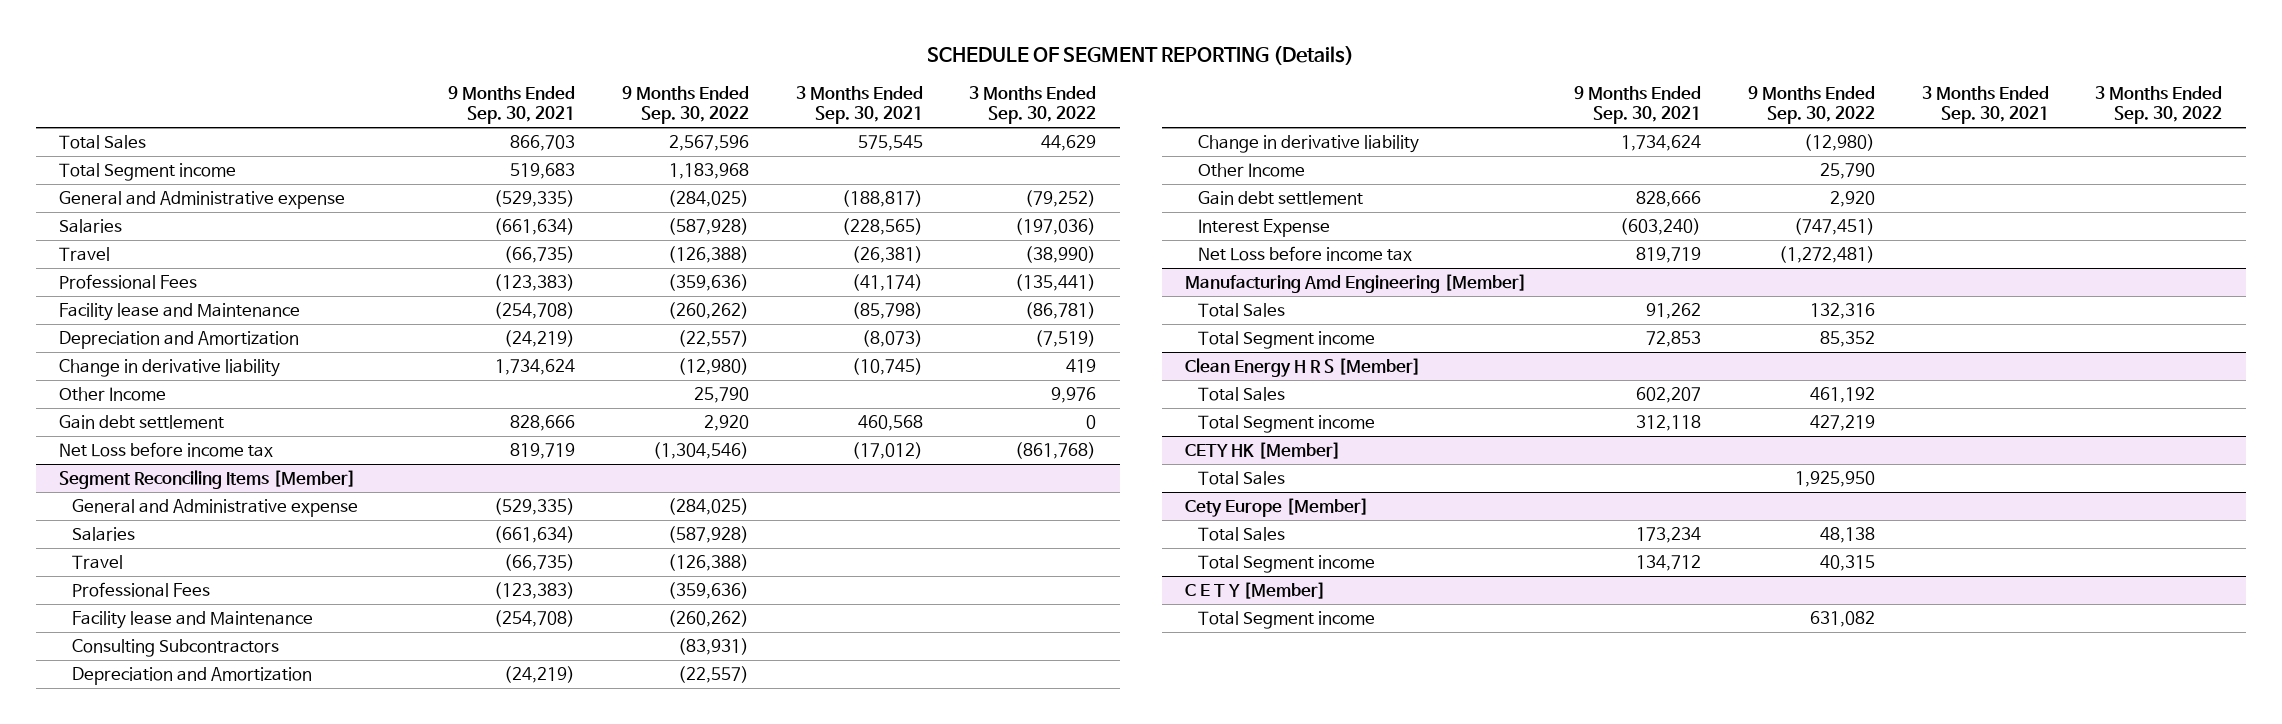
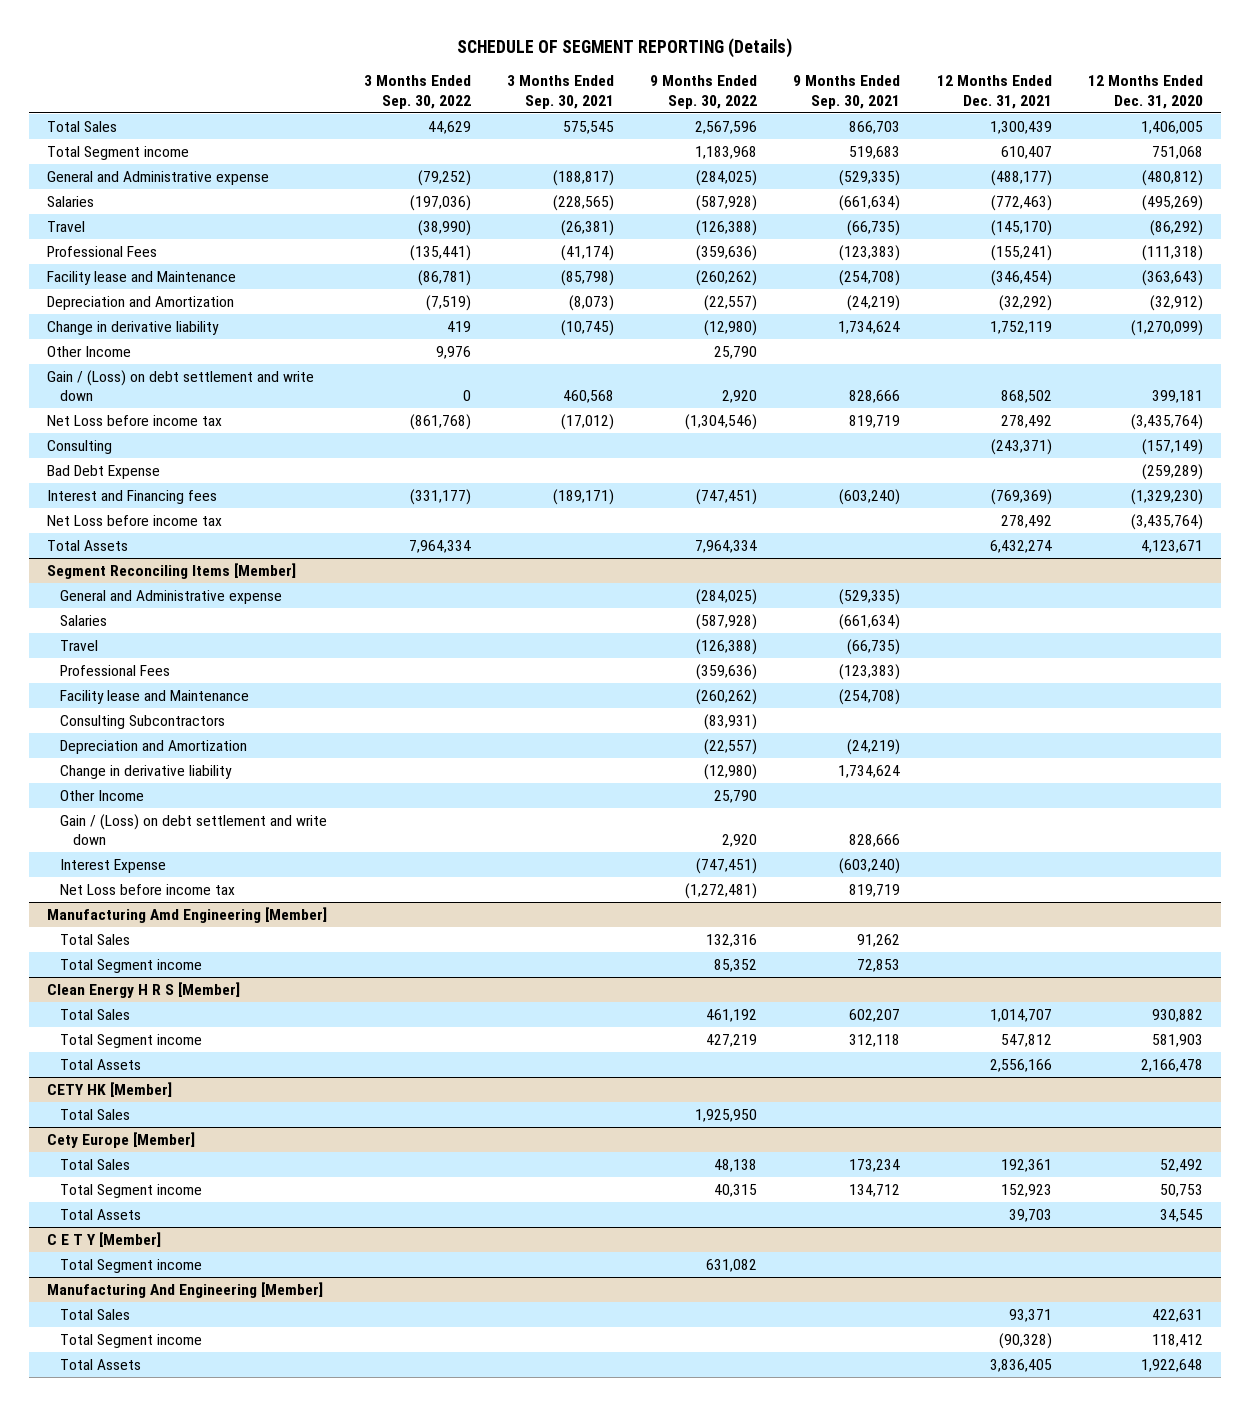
- | 9 Months Ended Sep. 30, 2021 | 9 Months Ended Sep. 30, 2022 | 3 Months Ended Sep. 30, 2021 | 3 Months Ended Sep. 30, 2022
+ | 3 Months Ended Sep. 30, 2022 | 3 Months Ended Sep. 30, 2021 | 9 Months Ended Sep. 30, 2022 | 9 Months Ended Sep. 30, 2021 | 12 Months Ended Dec. 31, 2021 | 12 Months Ended Dec. 31, 2020
- Gain debt settlement | 828,666 | 2,920 | 460,568 | 0
+ Gain / (Loss) on debt settlement and write down | 0 | 460,568 | 2,920 | 828,666 | 868,502 | 399,181
+ Consulting | | | | | (243,371) | (157,149)
+ Bad Debt Expense | | | | | | (259,289)
+ Interest and Financing fees | (331,177) | (189,171) | (747,451) | (603,240) | (769,369) | (1,329,230)
+ Net Loss before income tax | | | | | 278,492 | (3,435,764)
+ Total Assets | 7,964,334 | | 7,964,334 | | 6,432,274 | 4,123,671
@ Segment Reconciling Items [Member]
- Gain debt settlement | 828,666 | 2,920 | |
+ Gain / (Loss) on debt settlement and write down | | | 2,920 | 828,666 | |
@ Clean Energy H R S [Member]
+ Total Assets | | | | | 2,556,166 | 2,166,478
@ Cety Europe [Member]
+ Total Assets | | | | | 39,703 | 34,545
+ Manufacturing And Engineering [Member]
+ Total Sales | | | | | 93,371 | 422,631
+ Total Segment income | | | | | (90,328) | 118,412
+ Total Assets | | | | | 3,836,405 | 1,922,648

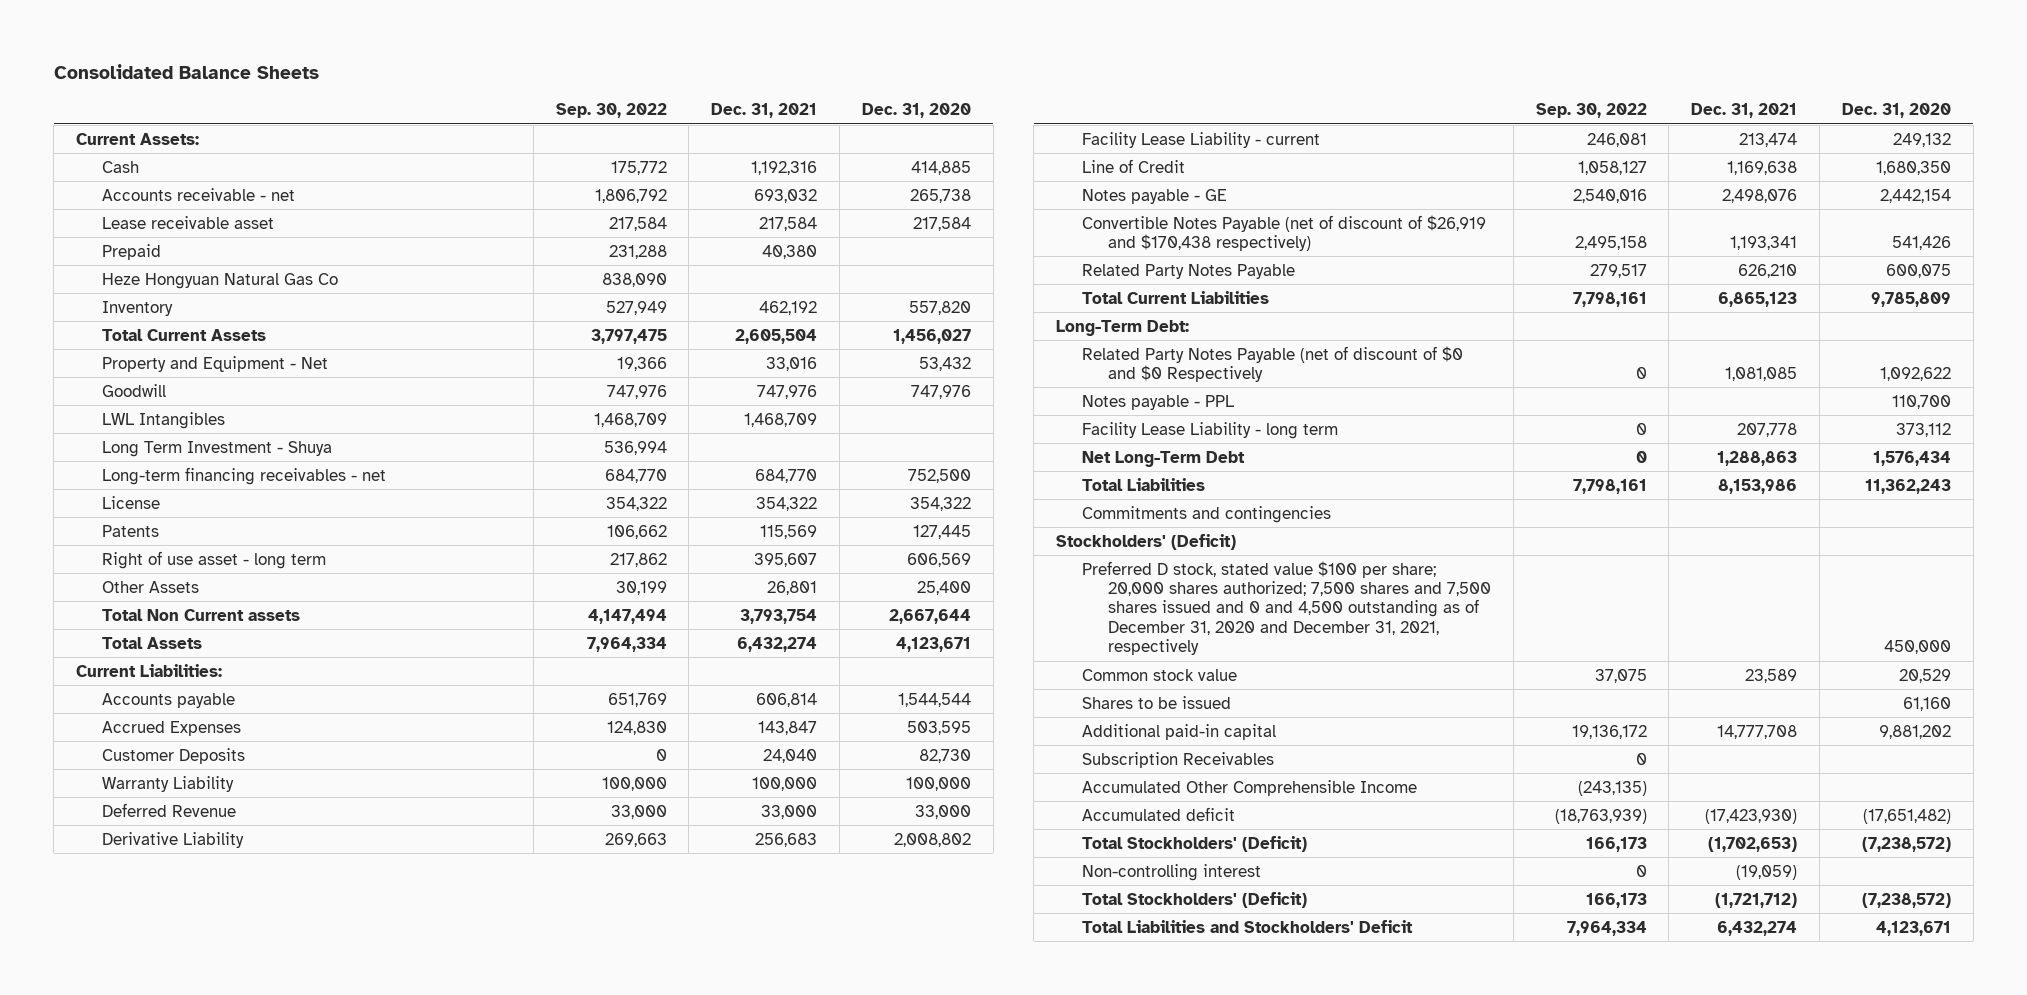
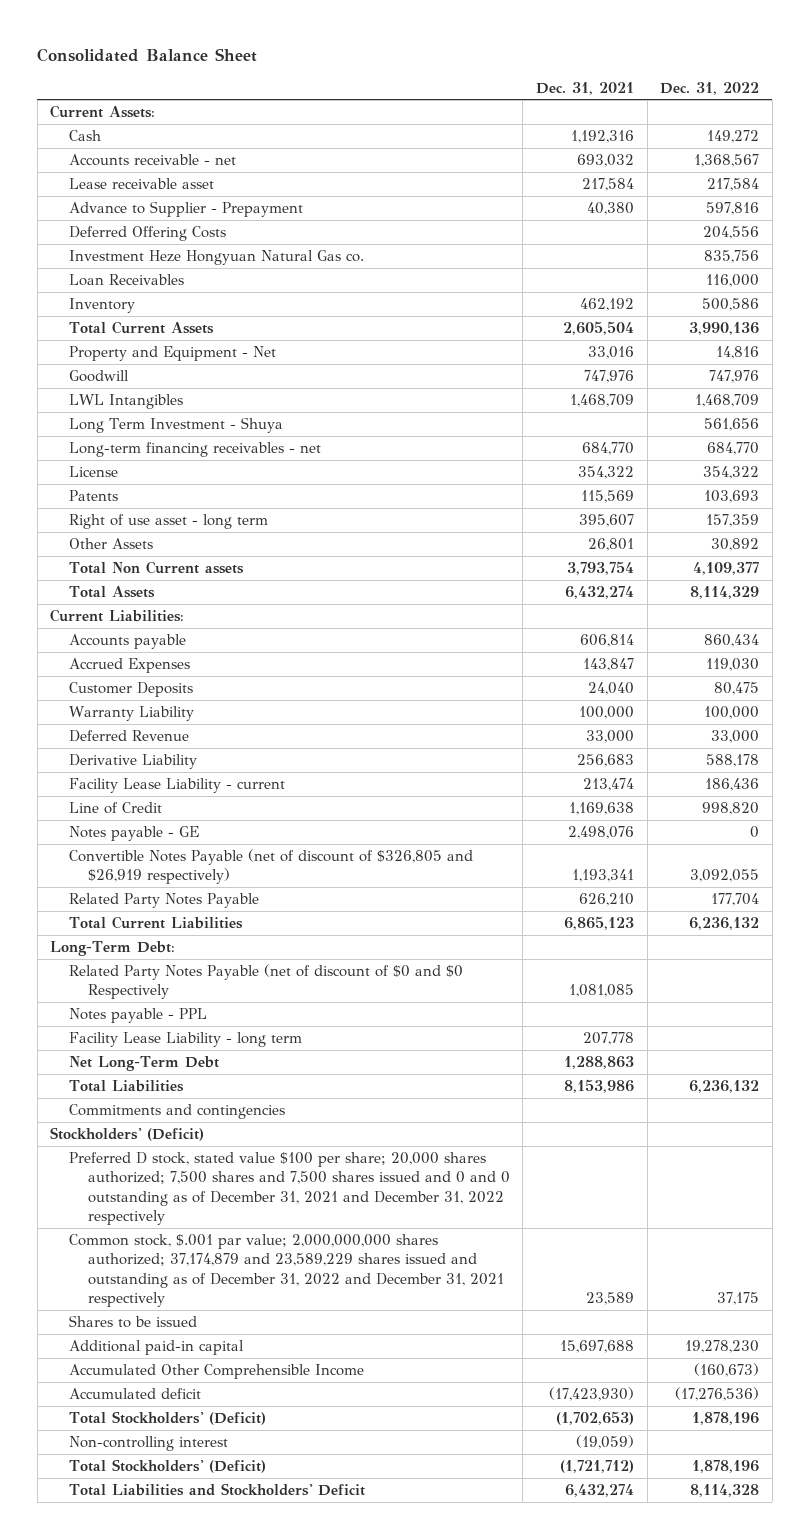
- Consolidated Balance Sheets
+ Consolidated Balance Sheet
- | Sep. 30, 2022 | Dec. 31, 2021 | Dec. 31, 2020
+ | Dec. 31, 2021 | Dec. 31, 2022
- Prepaid | 231,288 | 40,380 |
- Heze Hongyuan Natural Gas Co | 838,090 | |
+ Advance to Supplier - Prepayment | 40,380 | 597,816
+ Deferred Offering Costs | | 204,556
+ Investment Heze Hongyuan Natural Gas co. | | 835,756
+ Loan Receivables | | 116,000
- Convertible Notes Payable (net of discount of $26,919 and $170,438 respectively) | 2,495,158 | 1,193,341 | 541,426
+ Convertible Notes Payable (net of discount of $326,805 and $26,919 respectively) | 1,193,341 | 3,092,055
- Preferred D stock, stated value $100 per share; 20,000 shares authorized; 7,500 shares and 7,500 shares issued and 0 and 4,500 outstanding as of December 31, 2020 and December 31, 2021, respectively | | | 450,000
- Common stock value | 37,075 | 23,589 | 20,529
+ Preferred D stock, stated value $100 per share; 20,000 shares authorized; 7,500 shares and 7,500 shares issued and 0 and 0 outstanding as of December 31, 2021 and December 31, 2022 respectively
+ Common stock, $.001 par value; 2,000,000,000 shares authorized; 37,174,879 and 23,589,229 shares issued and outstanding as of December 31, 2022 and December 31, 2021 respectively | 23,589 | 37,175
- Additional paid-in capital | 19,136,172 | 14,777,708 | 9,881,202
- Subscription Receivables | 0 | |
+ Additional paid-in capital | 15,697,688 | 19,278,230

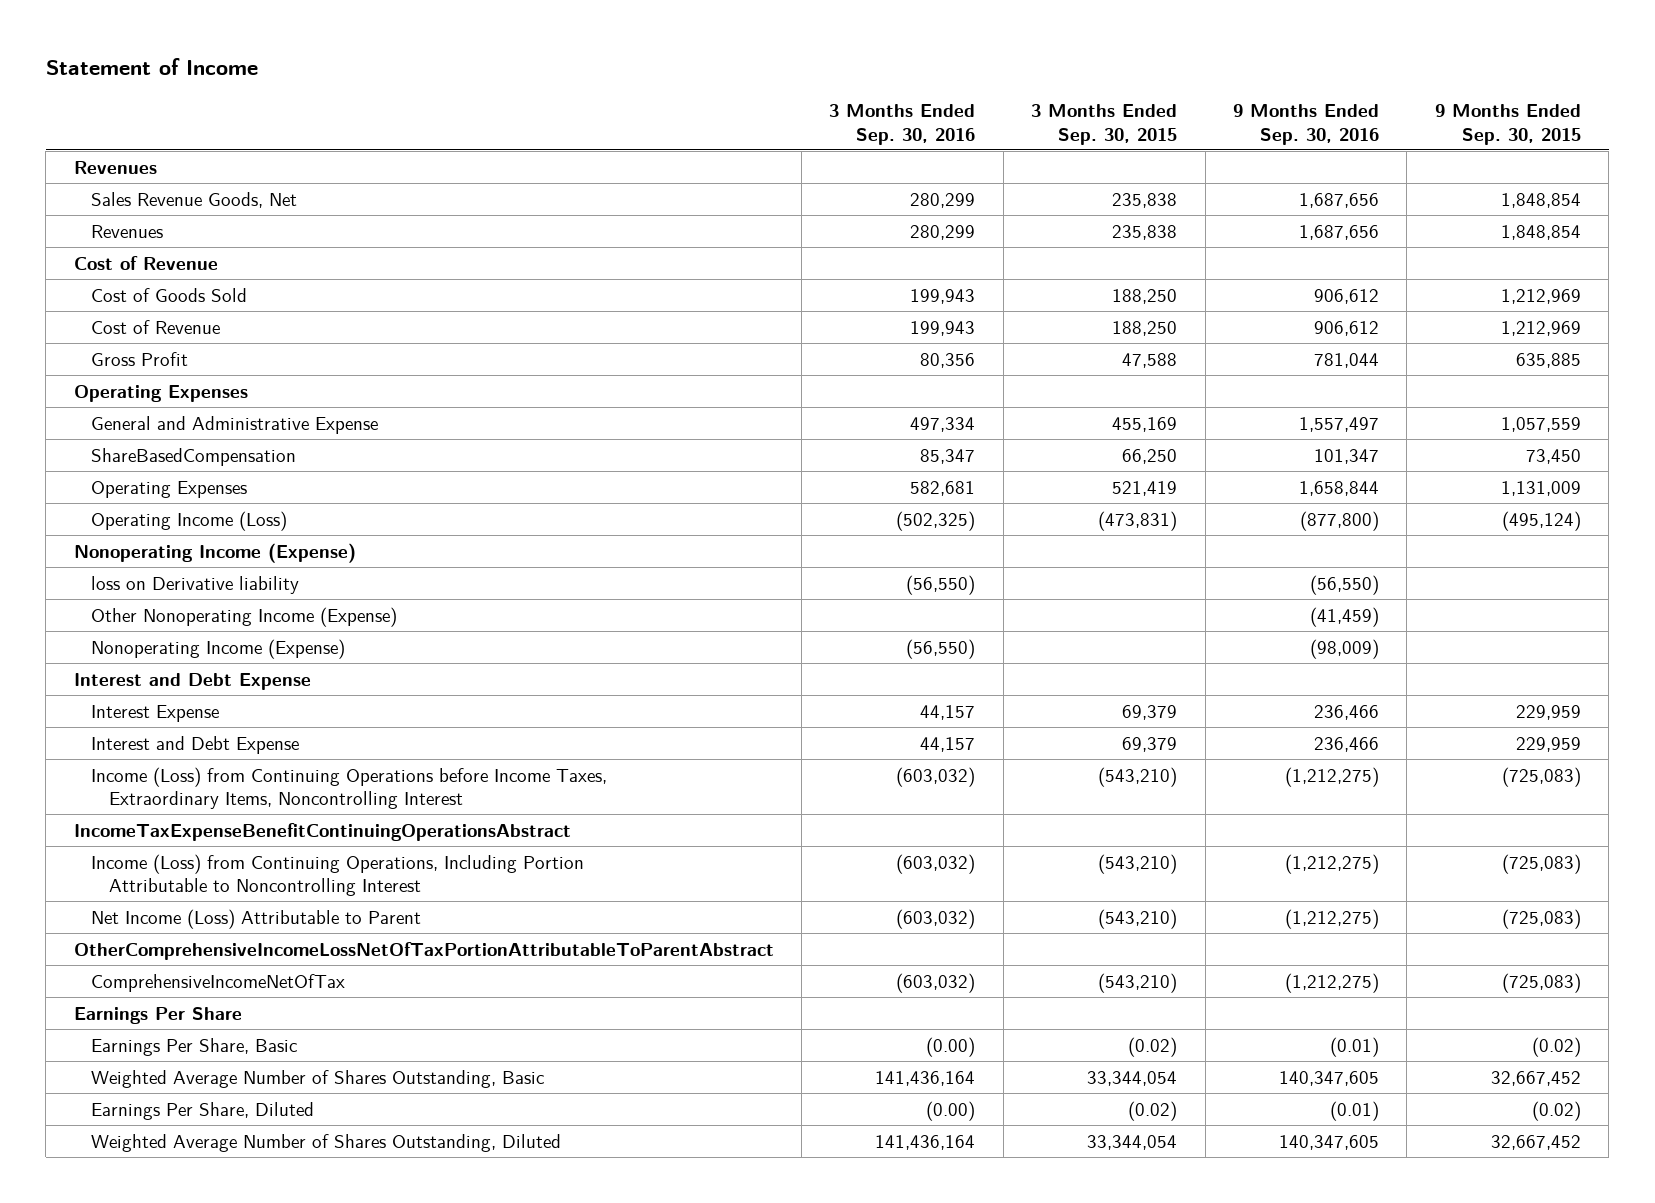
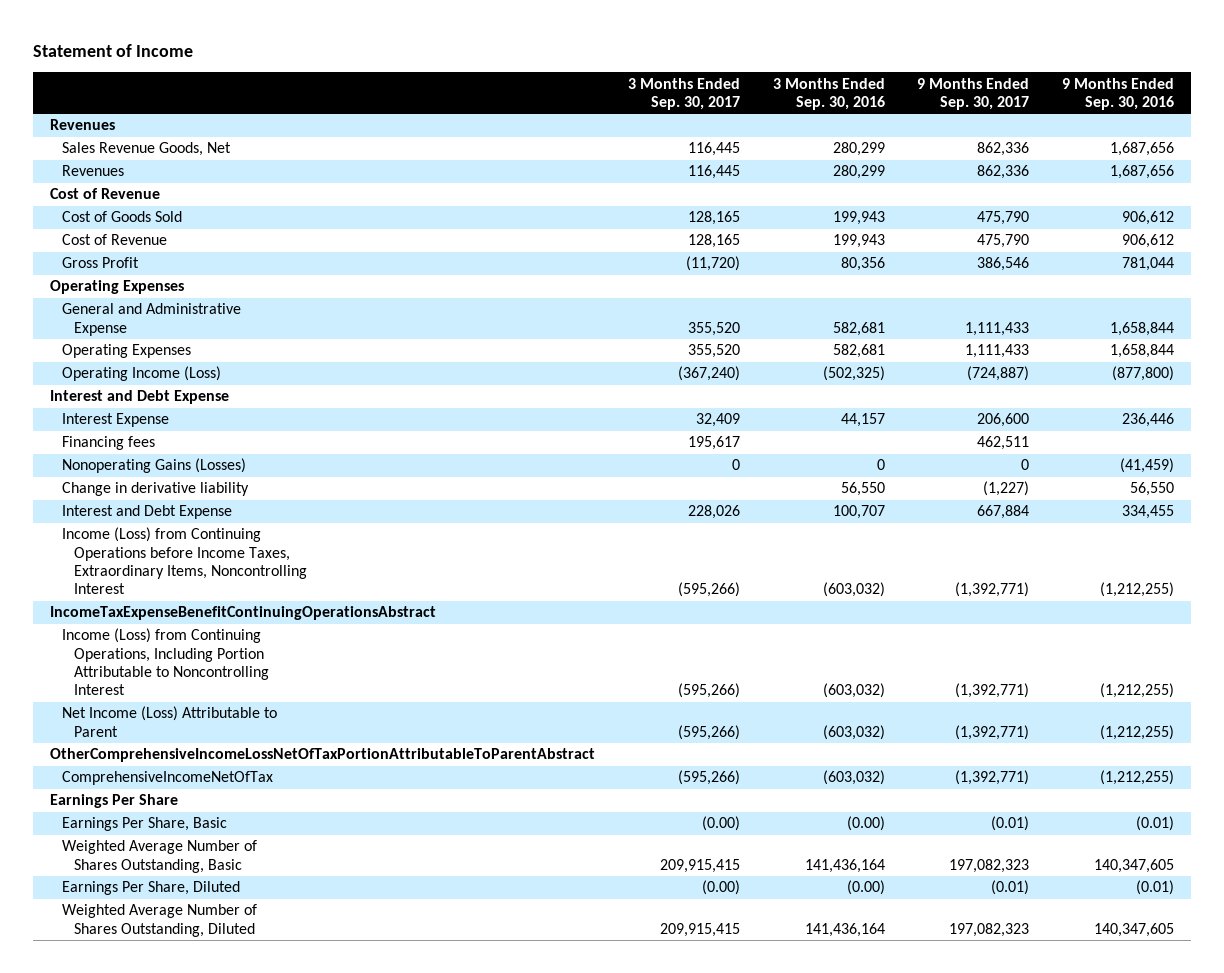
- | 3 Months Ended Sep. 30, 2016 | 3 Months Ended Sep. 30, 2015 | 9 Months Ended Sep. 30, 2016 | 9 Months Ended Sep. 30, 2015
+ | 3 Months Ended Sep. 30, 2017 | 3 Months Ended Sep. 30, 2016 | 9 Months Ended Sep. 30, 2017 | 9 Months Ended Sep. 30, 2016
- General and Administrative Expense | 497,334 | 455,169 | 1,557,497 | 1,057,559
- ShareBasedCompensation | 85,347 | 66,250 | 101,347 | 73,450
+ General and Administrative Expense | 355,520 | 582,681 | 1,111,433 | 1,658,844
- Nonoperating Income (Expense)
- loss on Derivative liability | (56,550) | | (56,550) |
- Other Nonoperating Income (Expense) | | | (41,459) |
- Nonoperating Income (Expense) | (56,550) | | (98,009) |
- Interest Expense | 44,157 | 69,379 | 236,466 | 229,959
- Interest and Debt Expense | 44,157 | 69,379 | 236,466 | 229,959
- Income (Loss) from Continuing Operations before Income Taxes, Extraordinary Items, Noncontrolling Interest | (603,032) | (543,210) | (1,212,275) | (725,083)
+ Interest Expense | 32,409 | 44,157 | 206,600 | 236,446
+ Financing fees | 195,617 | | 462,511 |
+ Nonoperating Gains (Losses) | 0 | 0 | 0 | (41,459)
+ Change in derivative liability | | 56,550 | (1,227) | 56,550
+ Interest and Debt Expense | 228,026 | 100,707 | 667,884 | 334,455
+ Income (Loss) from Continuing Operations before Income Taxes, Extraordinary Items, Noncontrolling Interest | (595,266) | (603,032) | (1,392,771) | (1,212,255)
- Income (Loss) from Continuing Operations, Including Portion Attributable to Noncontrolling Interest | (603,032) | (543,210) | (1,212,275) | (725,083)
- Net Income (Loss) Attributable to Parent | (603,032) | (543,210) | (1,212,275) | (725,083)
+ Income (Loss) from Continuing Operations, Including Portion Attributable to Noncontrolling Interest | (595,266) | (603,032) | (1,392,771) | (1,212,255)
+ Net Income (Loss) Attributable to Parent | (595,266) | (603,032) | (1,392,771) | (1,212,255)
- ComprehensiveIncomeNetOfTax | (603,032) | (543,210) | (1,212,275) | (725,083)
+ ComprehensiveIncomeNetOfTax | (595,266) | (603,032) | (1,392,771) | (1,212,255)

